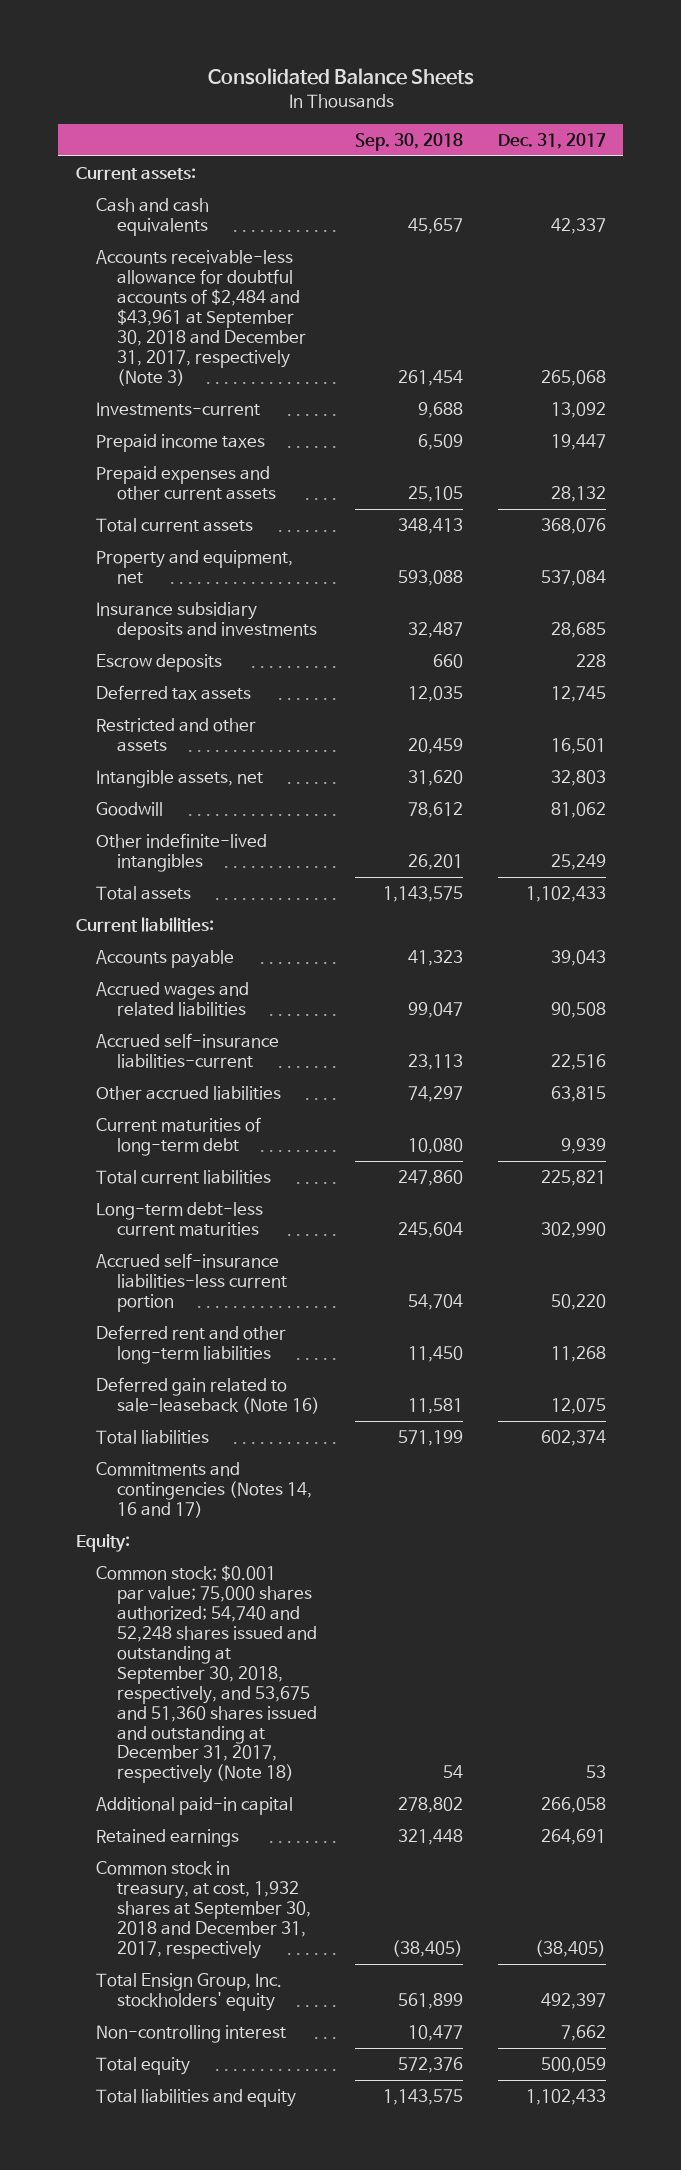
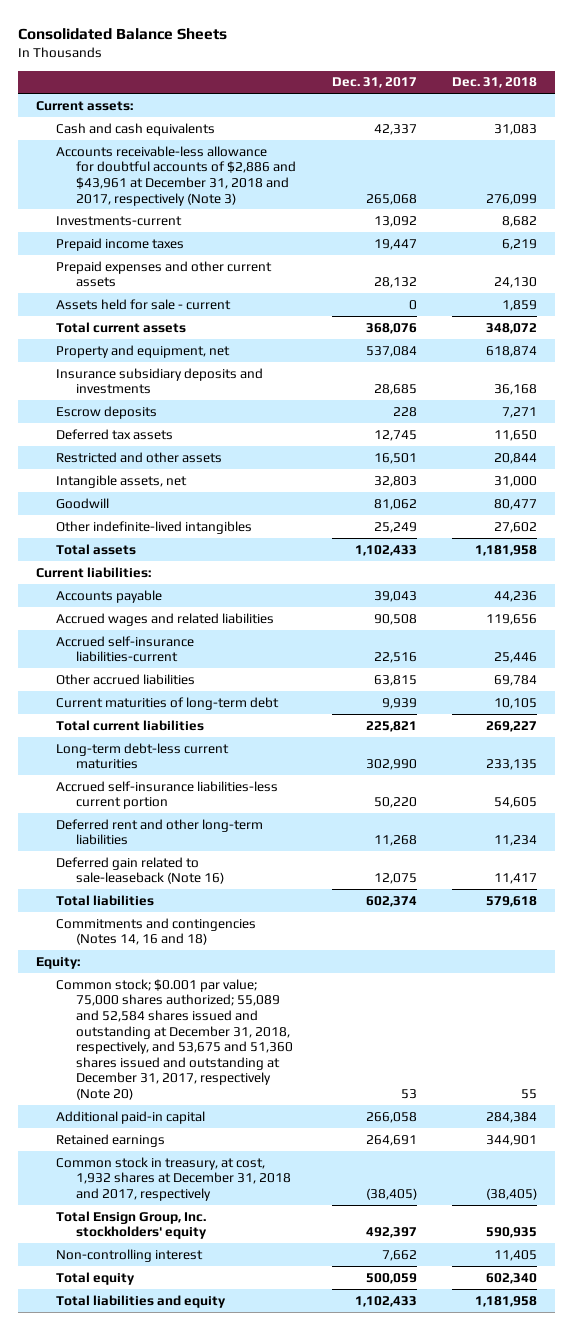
- | Sep. 30, 2018 | Dec. 31, 2017
+ | Dec. 31, 2017 | Dec. 31, 2018
- Accounts receivable-less allowance for doubtful accounts of $2,484 and $43,961 at September 30, 2018 and December 31, 2017, respectively (Note 3) | 261,454 | 265,068
+ Accounts receivable-less allowance for doubtful accounts of $2,886 and $43,961 at December 31, 2018 and 2017, respectively (Note 3) | 265,068 | 276,099
+ Assets held for sale - current | 0 | 1,859
- Commitments and contingencies (Notes 14, 16 and 17)
+ Commitments and contingencies (Notes 14, 16 and 18)
- Common stock; $0.001 par value; 75,000 shares authorized; 54,740 and 52,248 shares issued and outstanding at September 30, 2018, respectively, and 53,675 and 51,360 shares issued and outstanding at December 31, 2017, respectively (Note 18) | 54 | 53
+ Common stock; $0.001 par value; 75,000 shares authorized; 55,089 and 52,584 shares issued and outstanding at December 31, 2018, respectively, and 53,675 and 51,360 shares issued and outstanding at December 31, 2017, respectively (Note 20) | 53 | 55
- Common stock in treasury, at cost, 1,932 shares at September 30, 2018 and December 31, 2017, respectively | (38,405) | (38,405)
+ Common stock in treasury, at cost, 1,932 shares at December 31, 2018 and 2017, respectively | (38,405) | (38,405)

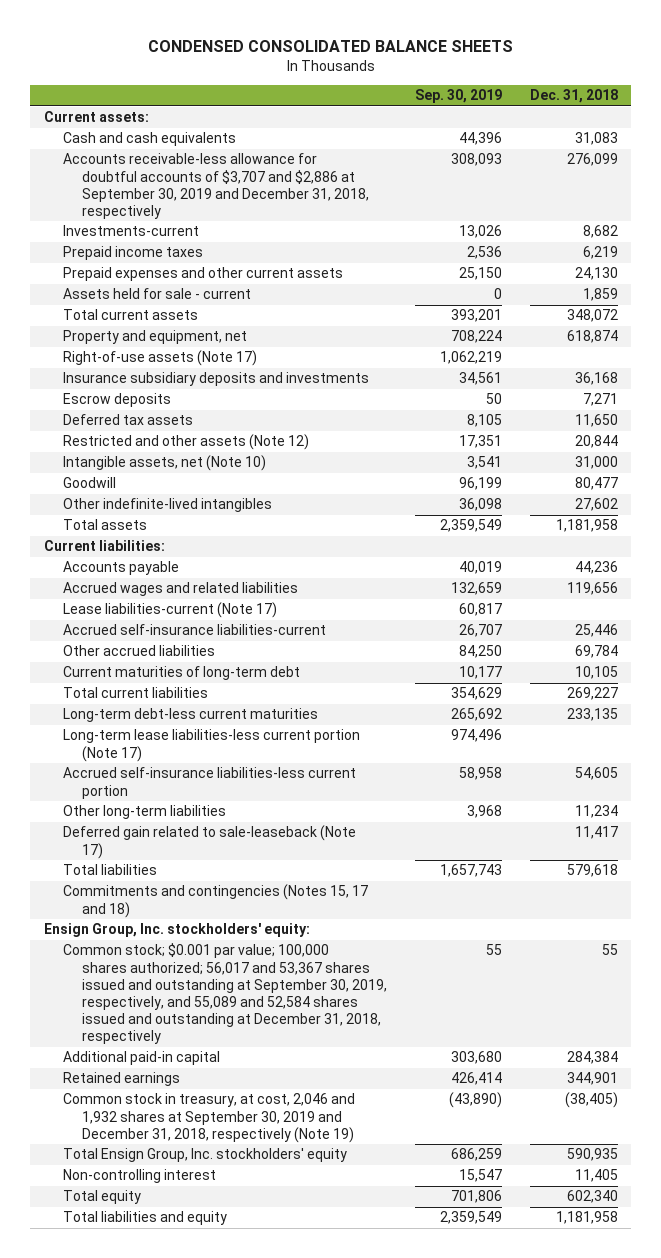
- Consolidated Balance Sheets
+ CONDENSED CONSOLIDATED BALANCE SHEETS
- | Dec. 31, 2017 | Dec. 31, 2018
+ | Sep. 30, 2019 | Dec. 31, 2018
- Accounts receivable-less allowance for doubtful accounts of $2,886 and $43,961 at December 31, 2018 and 2017, respectively (Note 3) | 265,068 | 276,099
+ Accounts receivable-less allowance for doubtful accounts of $3,707 and $2,886 at September 30, 2019 and December 31, 2018, respectively | 308,093 | 276,099
+ Right-of-use assets (Note 17) | 1,062,219 |
- Restricted and other assets | 16,501 | 20,844
- Intangible assets, net | 32,803 | 31,000
+ Restricted and other assets (Note 12) | 17,351 | 20,844
+ Intangible assets, net (Note 10) | 3,541 | 31,000
+ Lease liabilities-current (Note 17) | 60,817 |
+ Long-term lease liabilities-less current portion (Note 17) | 974,496 |
- Deferred rent and other long-term liabilities | 11,268 | 11,234
- Deferred gain related to sale-leaseback (Note 16) | 12,075 | 11,417
+ Other long-term liabilities | 3,968 | 11,234
+ Deferred gain related to sale-leaseback (Note 17) | | 11,417
- Commitments and contingencies (Notes 14, 16 and 18)
- Equity:
- Common stock; $0.001 par value; 75,000 shares authorized; 55,089 and 52,584 shares issued and outstanding at December 31, 2018, respectively, and 53,675 and 51,360 shares issued and outstanding at December 31, 2017, respectively (Note 20) | 53 | 55
+ Commitments and contingencies (Notes 15, 17 and 18)
+ Ensign Group, Inc. stockholders' equity:
+ Common stock; $0.001 par value; 100,000 shares authorized; 56,017 and 53,367 shares issued and outstanding at September 30, 2019, respectively, and 55,089 and 52,584 shares issued and outstanding at December 31, 2018, respectively | 55 | 55
- Common stock in treasury, at cost, 1,932 shares at December 31, 2018 and 2017, respectively | (38,405) | (38,405)
+ Common stock in treasury, at cost, 2,046 and 1,932 shares at September 30, 2019 and December 31, 2018, respectively (Note 19) | (43,890) | (38,405)

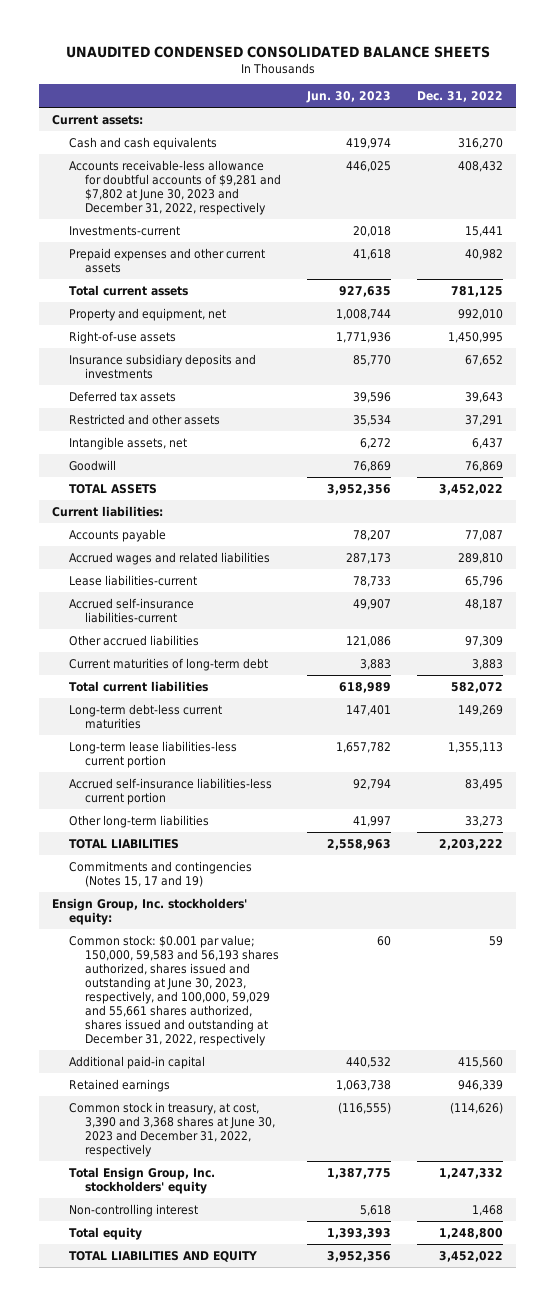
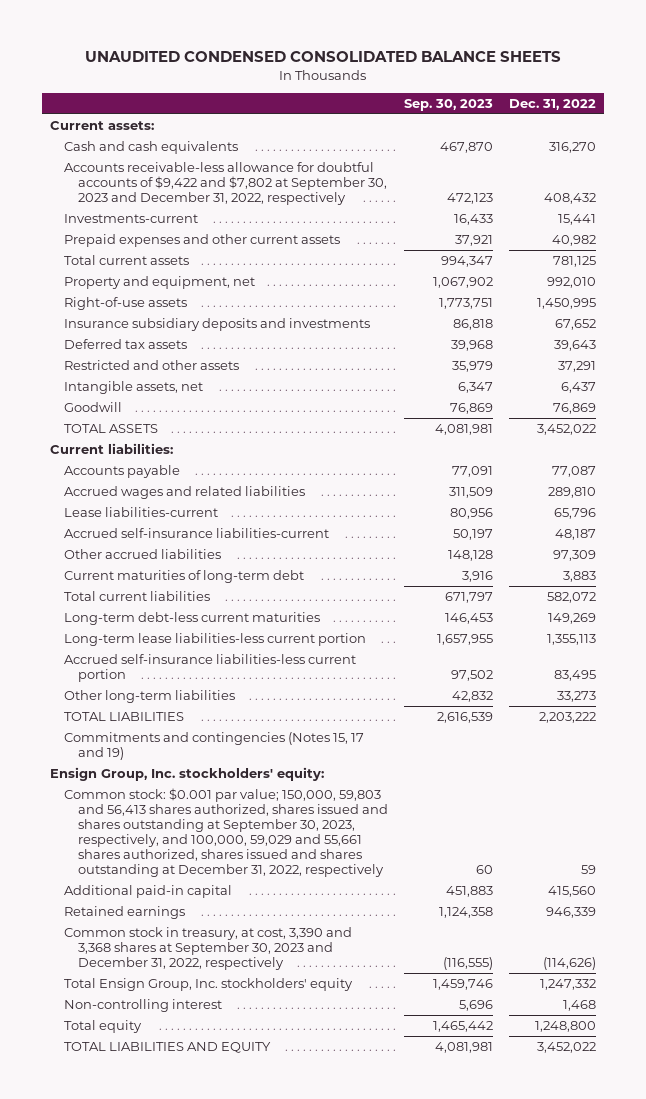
- | Jun. 30, 2023 | Dec. 31, 2022
+ | Sep. 30, 2023 | Dec. 31, 2022
- Accounts receivable-less allowance for doubtful accounts of $9,281 and $7,802 at June 30, 2023 and December 31, 2022, respectively | 446,025 | 408,432
+ Accounts receivable-less allowance for doubtful accounts of $9,422 and $7,802 at September 30, 2023 and December 31, 2022, respectively | 472,123 | 408,432
- Common stock: $0.001 par value; 150,000, 59,583 and 56,193 shares authorized, shares issued and outstanding at June 30, 2023, respectively, and 100,000, 59,029 and 55,661 shares authorized, shares issued and outstanding at December 31, 2022, respectively | 60 | 59
+ Common stock: $0.001 par value; 150,000, 59,803 and 56,413 shares authorized, shares issued and shares outstanding at September 30, 2023, respectively, and 100,000, 59,029 and 55,661 shares authorized, shares issued and shares outstanding at December 31, 2022, respectively | 60 | 59
- Common stock in treasury, at cost, 3,390 and 3,368 shares at June 30, 2023 and December 31, 2022, respectively | (116,555) | (114,626)
+ Common stock in treasury, at cost, 3,390 and 3,368 shares at September 30, 2023 and December 31, 2022, respectively | (116,555) | (114,626)

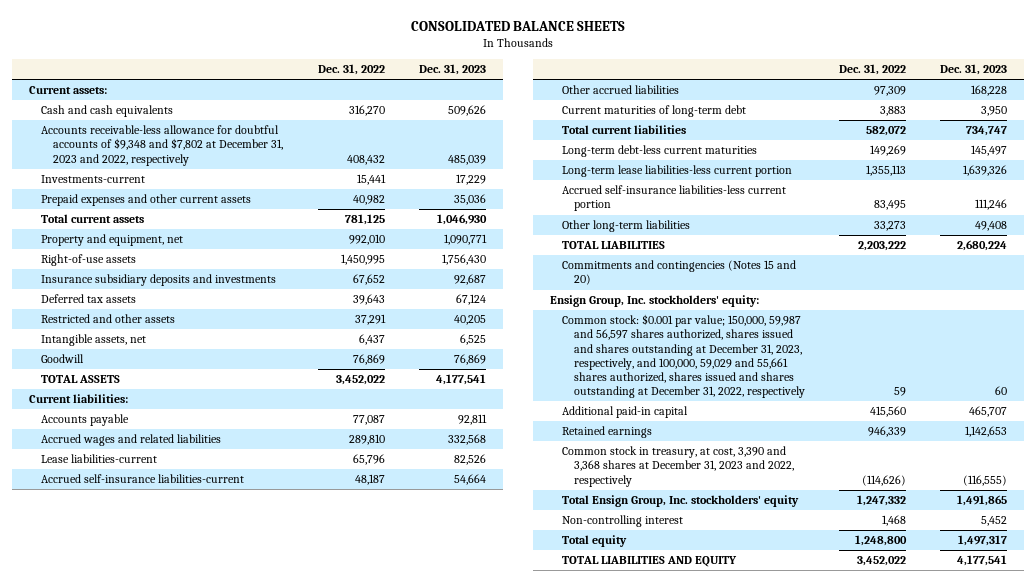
- UNAUDITED CONDENSED CONSOLIDATED BALANCE SHEETS
+ CONSOLIDATED BALANCE SHEETS
- | Sep. 30, 2023 | Dec. 31, 2022
+ | Dec. 31, 2022 | Dec. 31, 2023
- Accounts receivable-less allowance for doubtful accounts of $9,422 and $7,802 at September 30, 2023 and December 31, 2022, respectively | 472,123 | 408,432
+ Accounts receivable-less allowance for doubtful accounts of $9,348 and $7,802 at December 31, 2023 and 2022, respectively | 408,432 | 485,039
- Commitments and contingencies (Notes 15, 17 and 19)
+ Commitments and contingencies (Notes 15 and 20)
- Common stock: $0.001 par value; 150,000, 59,803 and 56,413 shares authorized, shares issued and shares outstanding at September 30, 2023, respectively, and 100,000, 59,029 and 55,661 shares authorized, shares issued and shares outstanding at December 31, 2022, respectively | 60 | 59
+ Common stock: $0.001 par value; 150,000, 59,987 and 56,597 shares authorized, shares issued and shares outstanding at December 31, 2023, respectively, and 100,000, 59,029 and 55,661 shares authorized, shares issued and shares outstanding at December 31, 2022, respectively | 59 | 60
- Common stock in treasury, at cost, 3,390 and 3,368 shares at September 30, 2023 and December 31, 2022, respectively | (116,555) | (114,626)
+ Common stock in treasury, at cost, 3,390 and 3,368 shares at December 31, 2023 and 2022, respectively | (114,626) | (116,555)

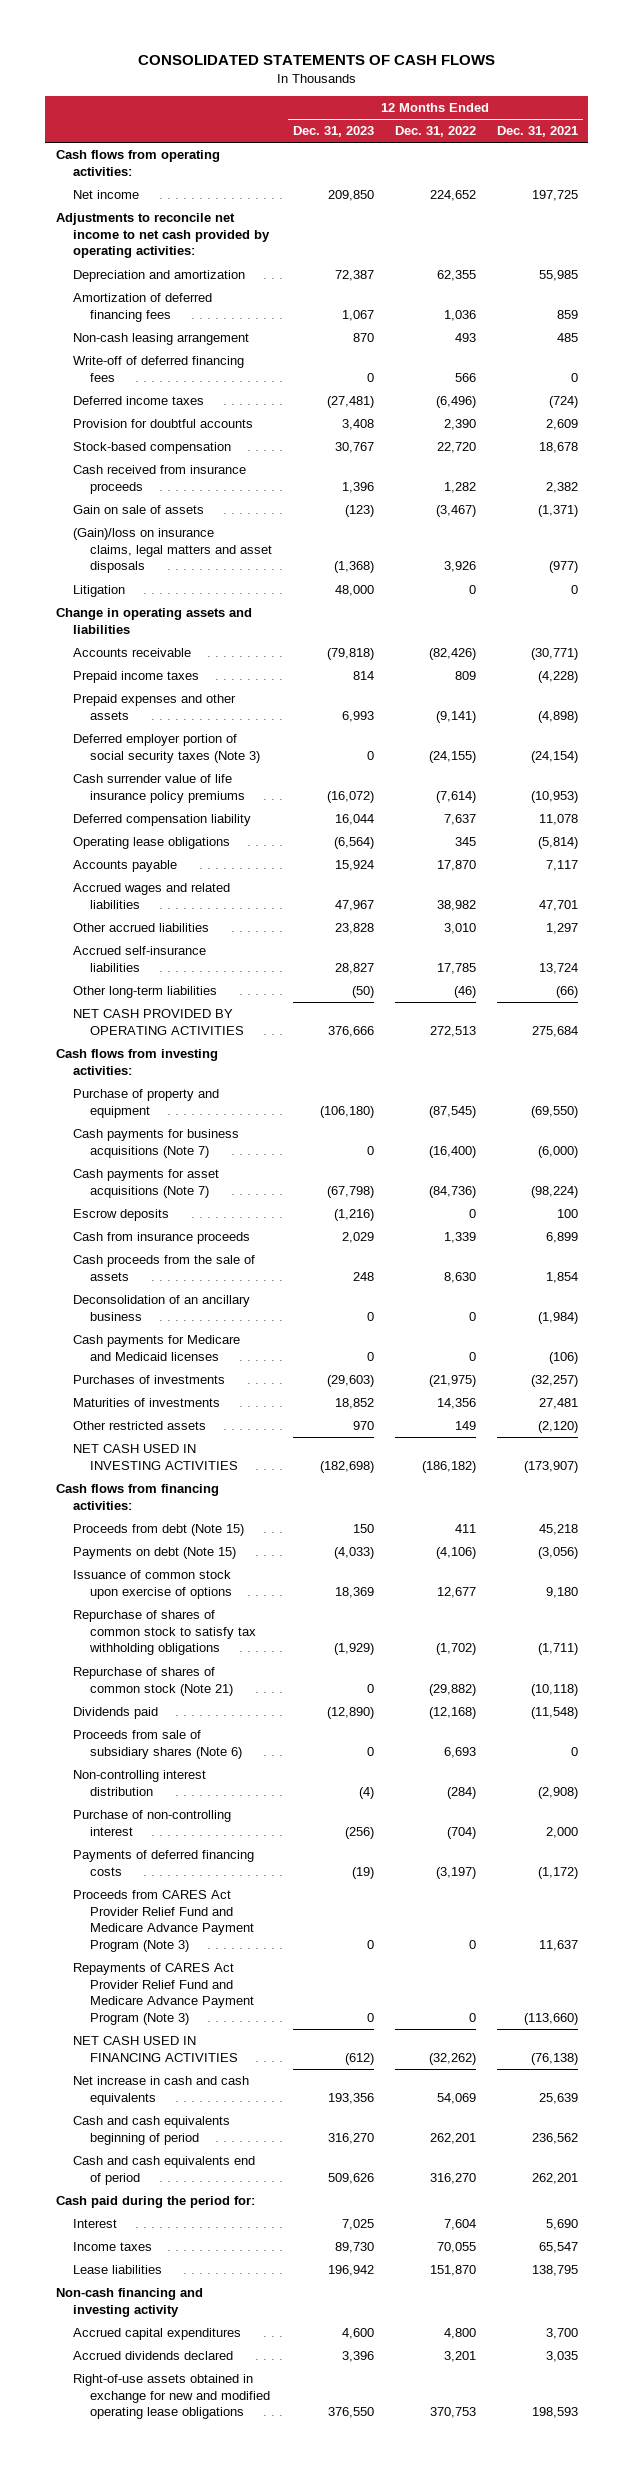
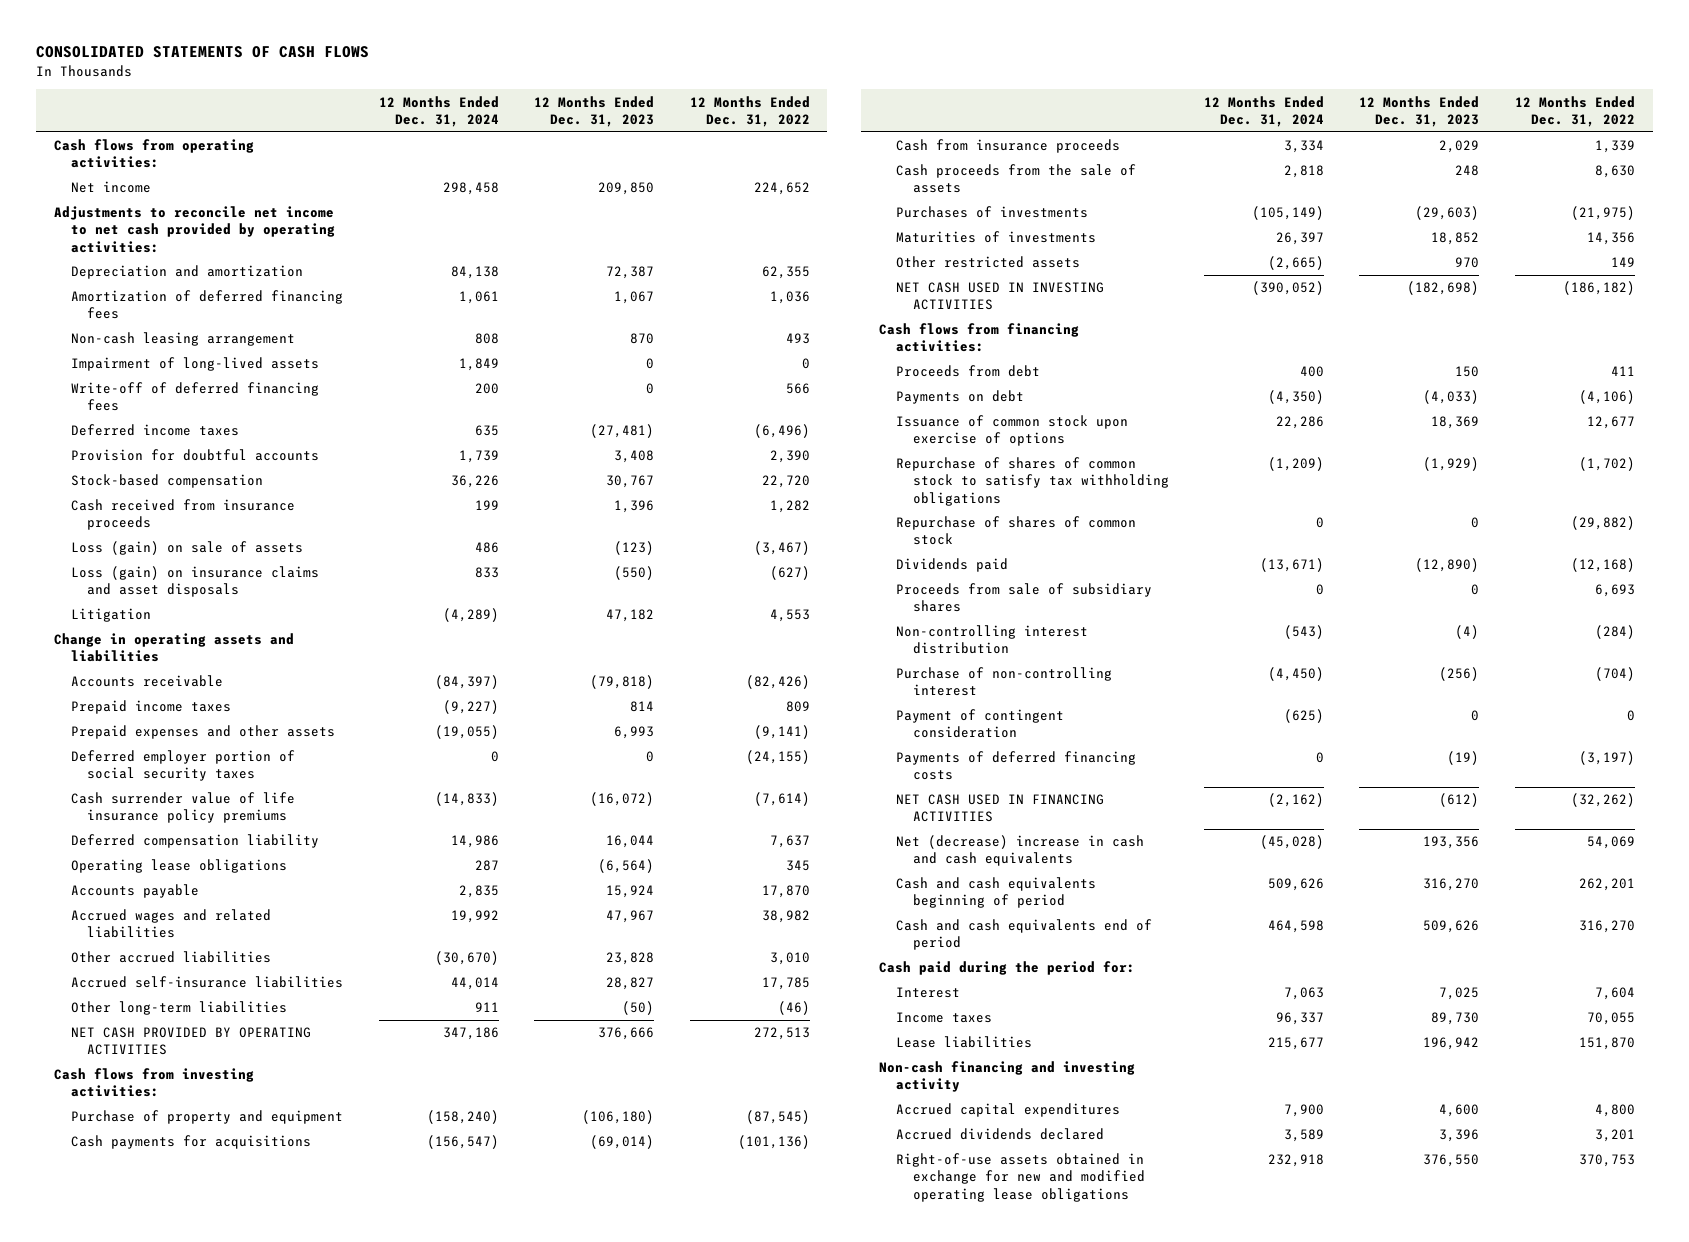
- | 12 Months Ended Dec. 31, 2023 | 12 Months Ended Dec. 31, 2022 | 12 Months Ended Dec. 31, 2021
+ | 12 Months Ended Dec. 31, 2024 | 12 Months Ended Dec. 31, 2023 | 12 Months Ended Dec. 31, 2022
+ Impairment of long-lived assets | 1,849 | 0 | 0
- Gain on sale of assets | (123) | (3,467) | (1,371)
- (Gain)/loss on insurance claims, legal matters and asset disposals | (1,368) | 3,926 | (977)
- Litigation | 48,000 | 0 | 0
+ Loss (gain) on sale of assets | 486 | (123) | (3,467)
+ Loss (gain) on insurance claims and asset disposals | 833 | (550) | (627)
+ Litigation | (4,289) | 47,182 | 4,553
- Deferred employer portion of social security taxes (Note 3) | 0 | (24,155) | (24,154)
+ Deferred employer portion of social security taxes | 0 | 0 | (24,155)
- Cash payments for business acquisitions (Note 7) | 0 | (16,400) | (6,000)
- Cash payments for asset acquisitions (Note 7) | (67,798) | (84,736) | (98,224)
- Escrow deposits | (1,216) | 0 | 100
+ Cash payments for acquisitions | (156,547) | (69,014) | (101,136)
- Deconsolidation of an ancillary business | 0 | 0 | (1,984)
- Cash payments for Medicare and Medicaid licenses | 0 | 0 | (106)
- Proceeds from debt (Note 15) | 150 | 411 | 45,218
- Payments on debt (Note 15) | (4,033) | (4,106) | (3,056)
+ Proceeds from debt | 400 | 150 | 411
+ Payments on debt | (4,350) | (4,033) | (4,106)
- Repurchase of shares of common stock (Note 21) | 0 | (29,882) | (10,118)
+ Repurchase of shares of common stock | 0 | 0 | (29,882)
- Proceeds from sale of subsidiary shares (Note 6) | 0 | 6,693 | 0
+ Proceeds from sale of subsidiary shares | 0 | 0 | 6,693
+ Payment of contingent consideration | (625) | 0 | 0
- Proceeds from CARES Act Provider Relief Fund and Medicare Advance Payment Program (Note 3) | 0 | 0 | 11,637
- Repayments of CARES Act Provider Relief Fund and Medicare Advance Payment Program (Note 3) | 0 | 0 | (113,660)
- Net increase in cash and cash equivalents | 193,356 | 54,069 | 25,639
+ Net (decrease) increase in cash and cash equivalents | (45,028) | 193,356 | 54,069

